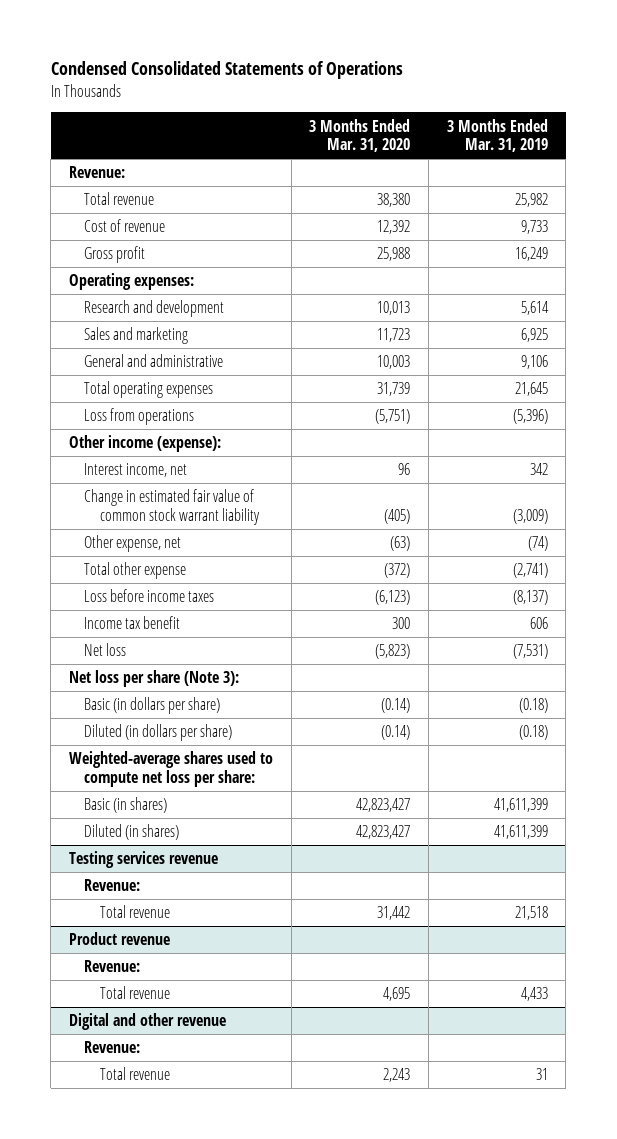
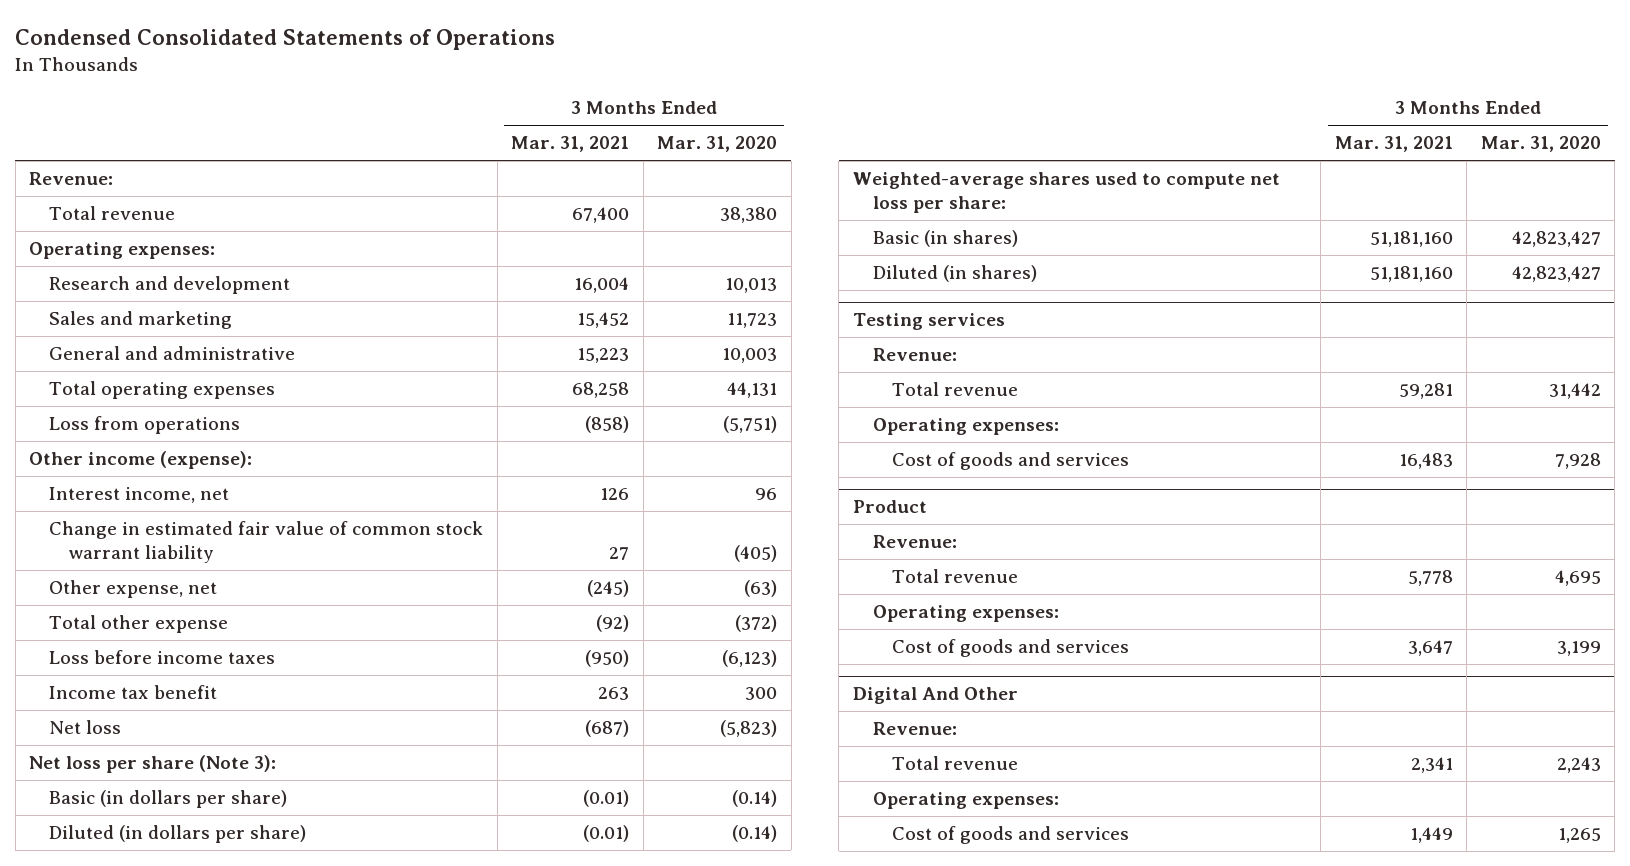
- | 3 Months Ended Mar. 31, 2020 | 3 Months Ended Mar. 31, 2019
+ | 3 Months Ended Mar. 31, 2021 | 3 Months Ended Mar. 31, 2020
- Cost of revenue | 12,392 | 9,733
- Gross profit | 25,988 | 16,249
- Total operating expenses | 31,739 | 21,645
+ Total operating expenses | 68,258 | 44,131
- Testing services revenue
+ Testing services
- Product revenue
+ Operating expenses:
+ Cost of goods and services | 16,483 | 7,928
+ Product
- Digital and other revenue
+ Operating expenses:
+ Cost of goods and services | 3,647 | 3,199
+ Digital And Other
+ Operating expenses:
+ Cost of goods and services | 1,449 | 1,265

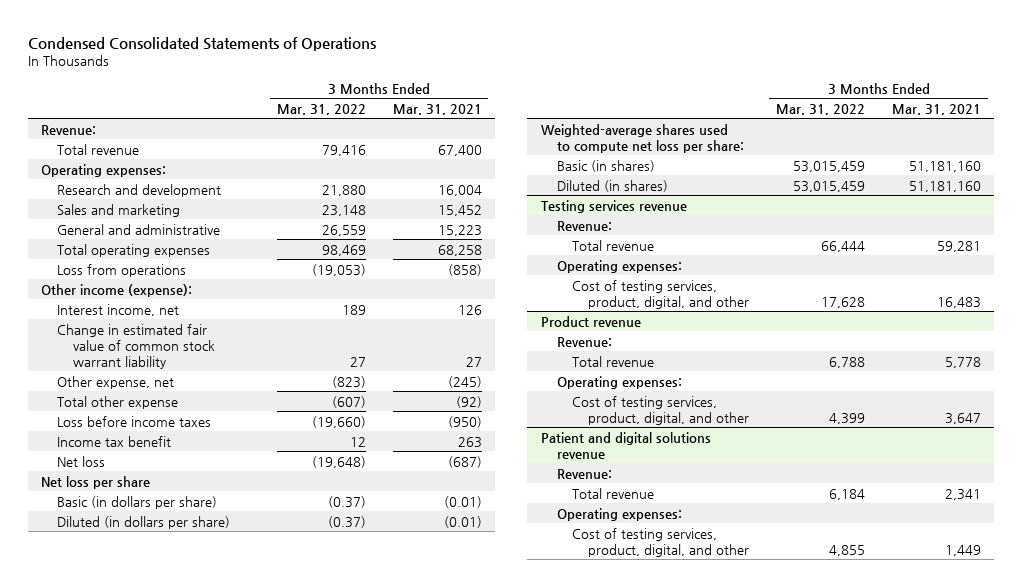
- | 3 Months Ended Mar. 31, 2021 | 3 Months Ended Mar. 31, 2020
+ | 3 Months Ended Mar. 31, 2022 | 3 Months Ended Mar. 31, 2021
- Net loss per share (Note 3):
+ Net loss per share
- Testing services
+ Testing services revenue
- Cost of goods and services | 16,483 | 7,928
- Product
+ Cost of testing services, product, digital, and other | 17,628 | 16,483
+ Product revenue
- Cost of goods and services | 3,647 | 3,199
- Digital And Other
+ Cost of testing services, product, digital, and other | 4,399 | 3,647
+ Patient and digital solutions revenue
- Cost of goods and services | 1,449 | 1,265
+ Cost of testing services, product, digital, and other | 4,855 | 1,449

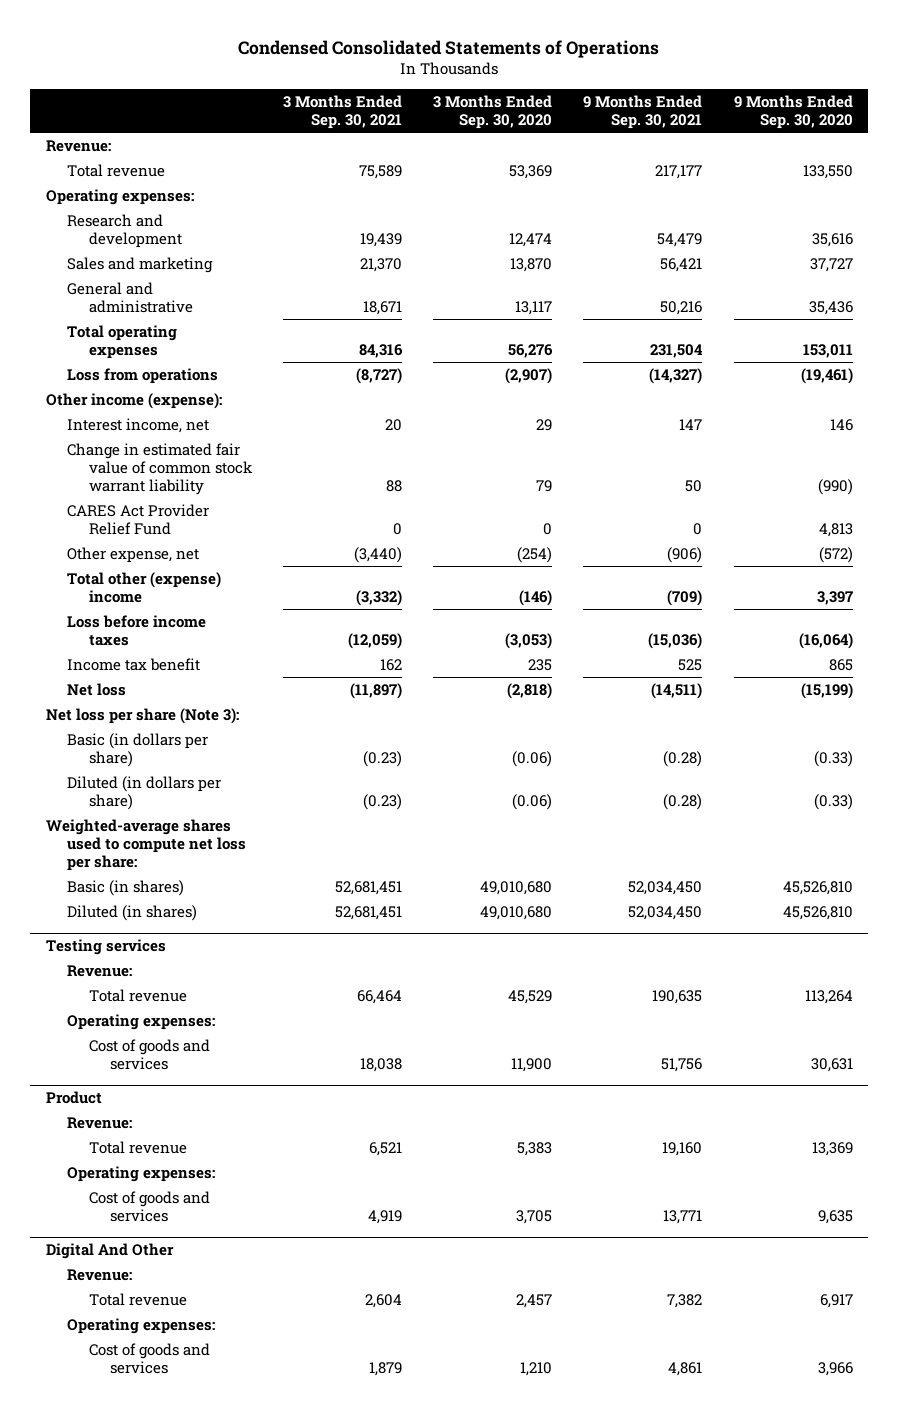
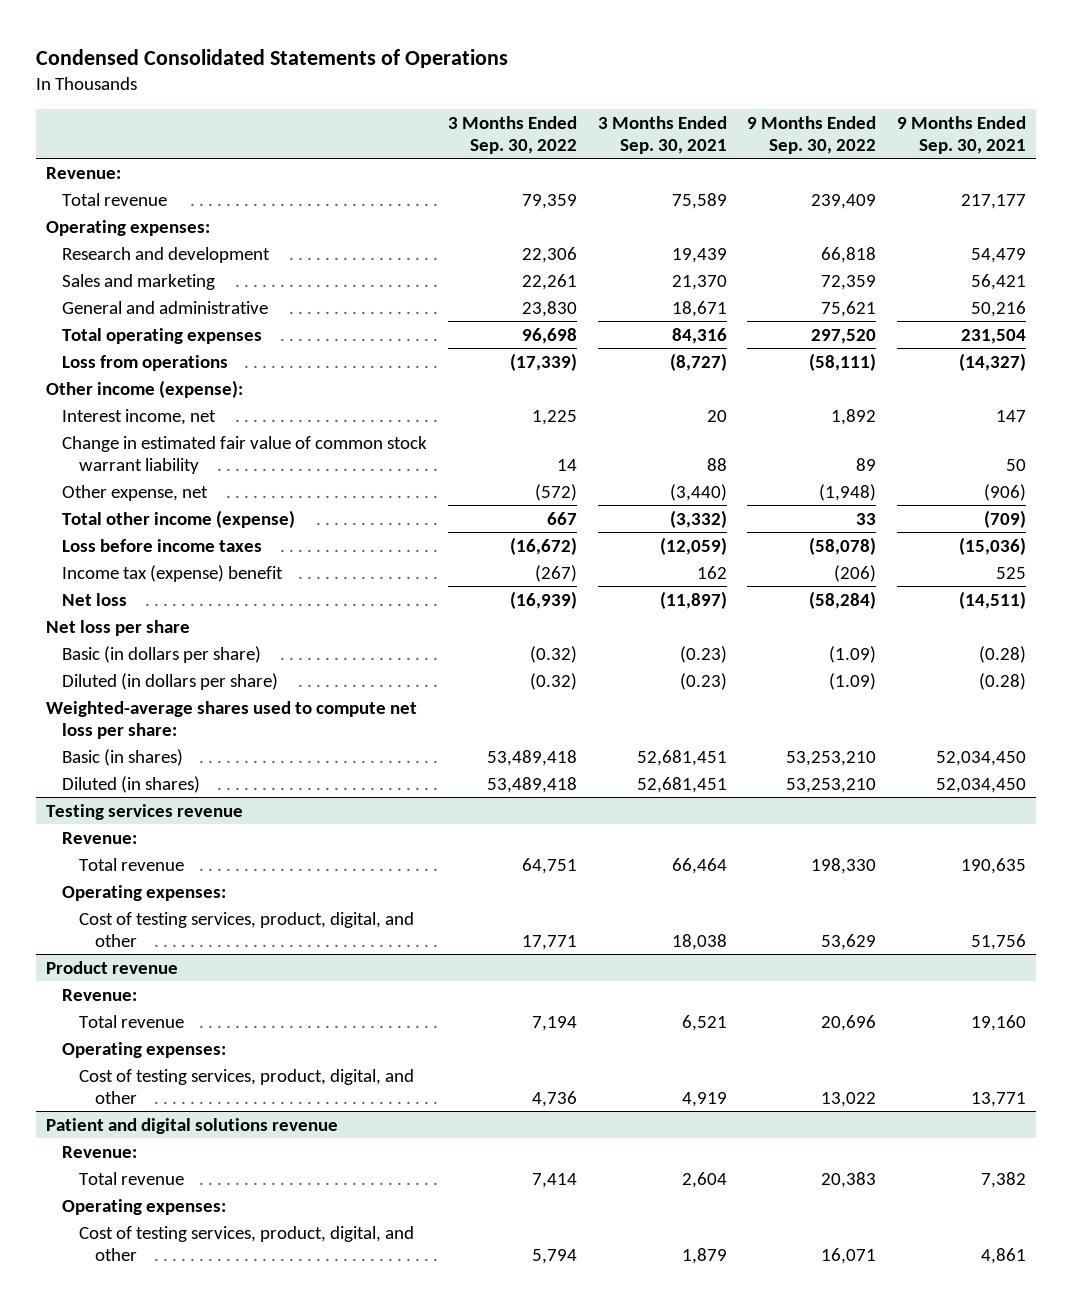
- | 3 Months Ended Sep. 30, 2021 | 3 Months Ended Sep. 30, 2020 | 9 Months Ended Sep. 30, 2021 | 9 Months Ended Sep. 30, 2020
+ | 3 Months Ended Sep. 30, 2022 | 3 Months Ended Sep. 30, 2021 | 9 Months Ended Sep. 30, 2022 | 9 Months Ended Sep. 30, 2021
- CARES Act Provider Relief Fund | 0 | 0 | 0 | 4,813
- Total other (expense) income | (3,332) | (146) | (709) | 3,397
+ Total other income (expense) | 667 | (3,332) | 33 | (709)
- Income tax benefit | 162 | 235 | 525 | 865
+ Income tax (expense) benefit | (267) | 162 | (206) | 525
- Net loss per share (Note 3):
+ Net loss per share
- Testing services
+ Testing services revenue
- Cost of goods and services | 18,038 | 11,900 | 51,756 | 30,631
- Product
+ Cost of testing services, product, digital, and other | 17,771 | 18,038 | 53,629 | 51,756
+ Product revenue
- Cost of goods and services | 4,919 | 3,705 | 13,771 | 9,635
- Digital And Other
+ Cost of testing services, product, digital, and other | 4,736 | 4,919 | 13,022 | 13,771
+ Patient and digital solutions revenue
- Cost of goods and services | 1,879 | 1,210 | 4,861 | 3,966
+ Cost of testing services, product, digital, and other | 5,794 | 1,879 | 16,071 | 4,861

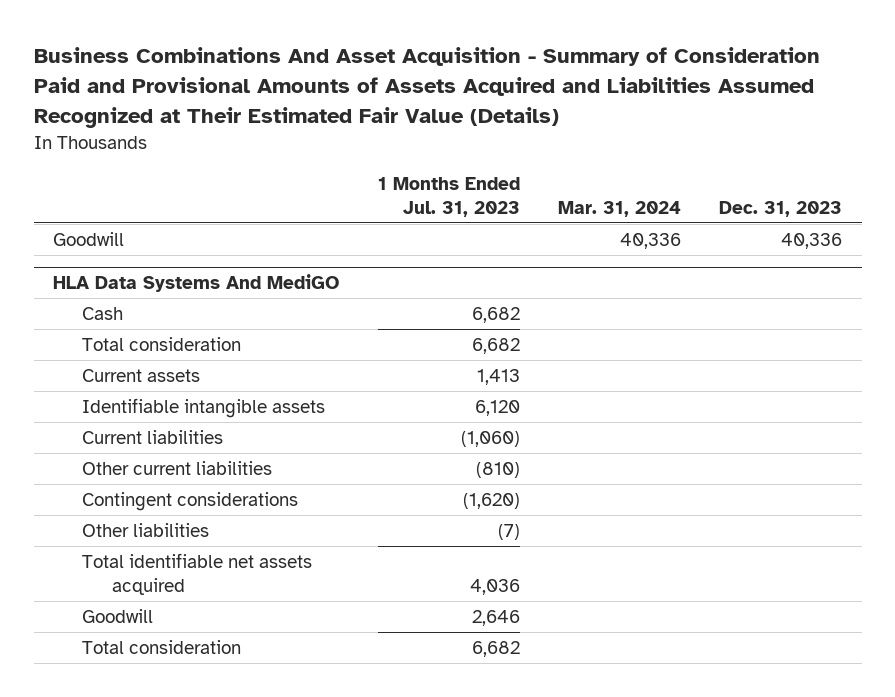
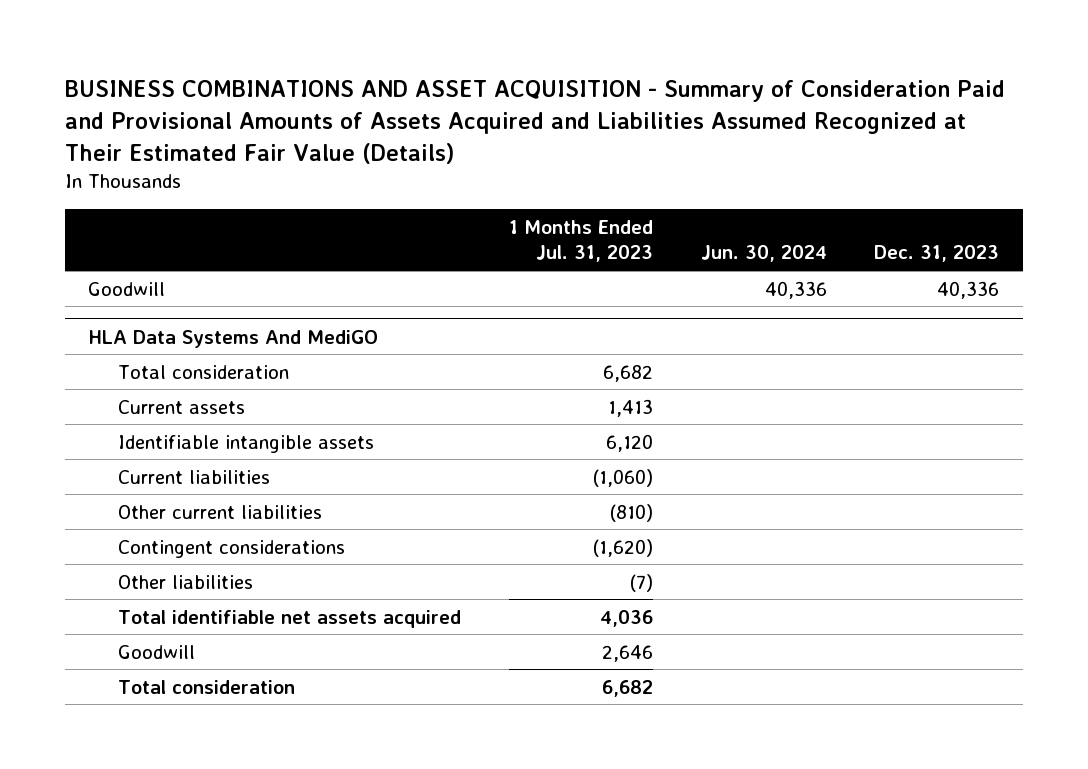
- Business Combinations And Asset Acquisition - Summary of Consideration Paid and Provisional Amounts of Assets Acquired and Liabilities Assumed Recognized at Their Estimated Fair Value (Details)
+ BUSINESS COMBINATIONS AND ASSET ACQUISITION - Summary of Consideration Paid and Provisional Amounts of Assets Acquired and Liabilities Assumed Recognized at Their Estimated Fair Value (Details)
- | 1 Months Ended Jul. 31, 2023 | Mar. 31, 2024 | Dec. 31, 2023
+ | 1 Months Ended Jul. 31, 2023 | Jun. 30, 2024 | Dec. 31, 2023
@ HLA Data Systems And MediGO
- Cash | 6,682 | |

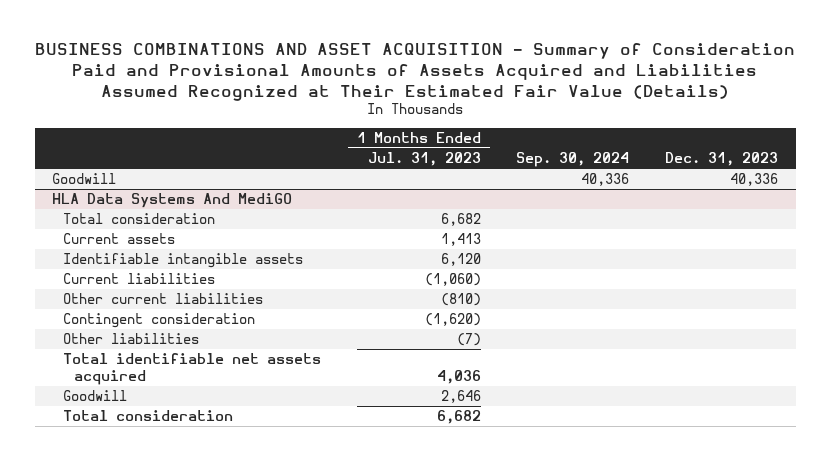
- | 1 Months Ended Jul. 31, 2023 | Jun. 30, 2024 | Dec. 31, 2023
+ | 1 Months Ended Jul. 31, 2023 | Sep. 30, 2024 | Dec. 31, 2023
@ HLA Data Systems And MediGO
- Contingent considerations | (1,620) | |
+ Contingent consideration | (1,620) | |

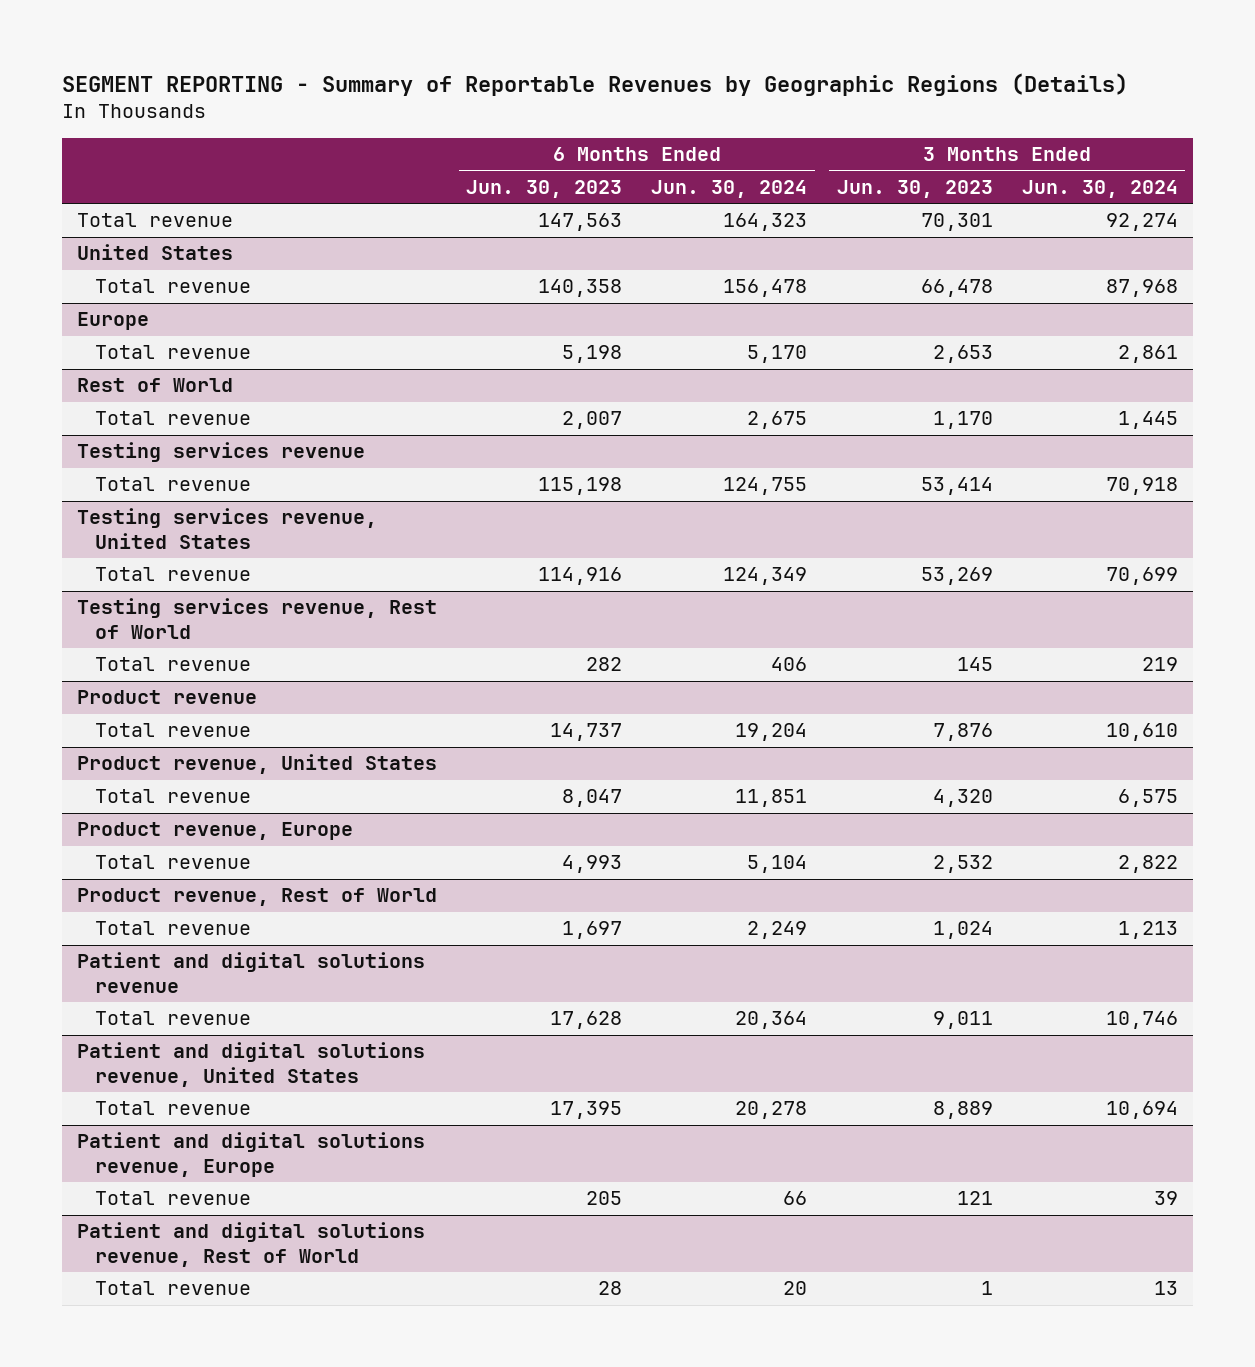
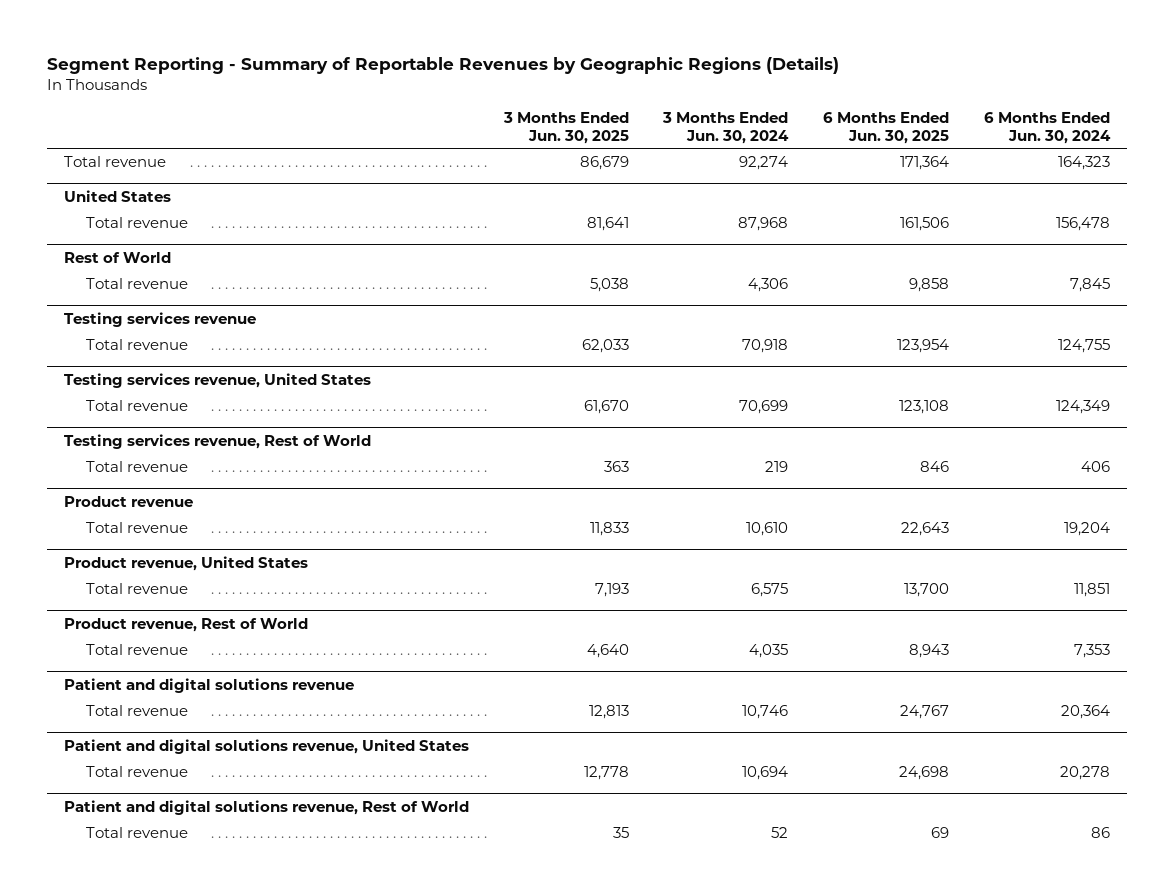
- SEGMENT REPORTING - Summary of Reportable Revenues by Geographic Regions (Details)
+ Segment Reporting - Summary of Reportable Revenues by Geographic Regions (Details)
- | 6 Months Ended Jun. 30, 2023 | 6 Months Ended Jun. 30, 2024 | 3 Months Ended Jun. 30, 2023 | 3 Months Ended Jun. 30, 2024
+ | 3 Months Ended Jun. 30, 2025 | 3 Months Ended Jun. 30, 2024 | 6 Months Ended Jun. 30, 2025 | 6 Months Ended Jun. 30, 2024
- Europe
- Total revenue | 5,198 | 5,170 | 2,653 | 2,861
@ Rest of World
- Total revenue | 2,007 | 2,675 | 1,170 | 1,445
+ Total revenue | 5,038 | 4,306 | 9,858 | 7,845
- Product revenue, Europe
- Total revenue | 4,993 | 5,104 | 2,532 | 2,822
@ Product revenue, Rest of World
- Total revenue | 1,697 | 2,249 | 1,024 | 1,213
+ Total revenue | 4,640 | 4,035 | 8,943 | 7,353
- Patient and digital solutions revenue, Europe
- Total revenue | 205 | 66 | 121 | 39
@ Patient and digital solutions revenue, Rest of World
- Total revenue | 28 | 20 | 1 | 13
+ Total revenue | 35 | 52 | 69 | 86

